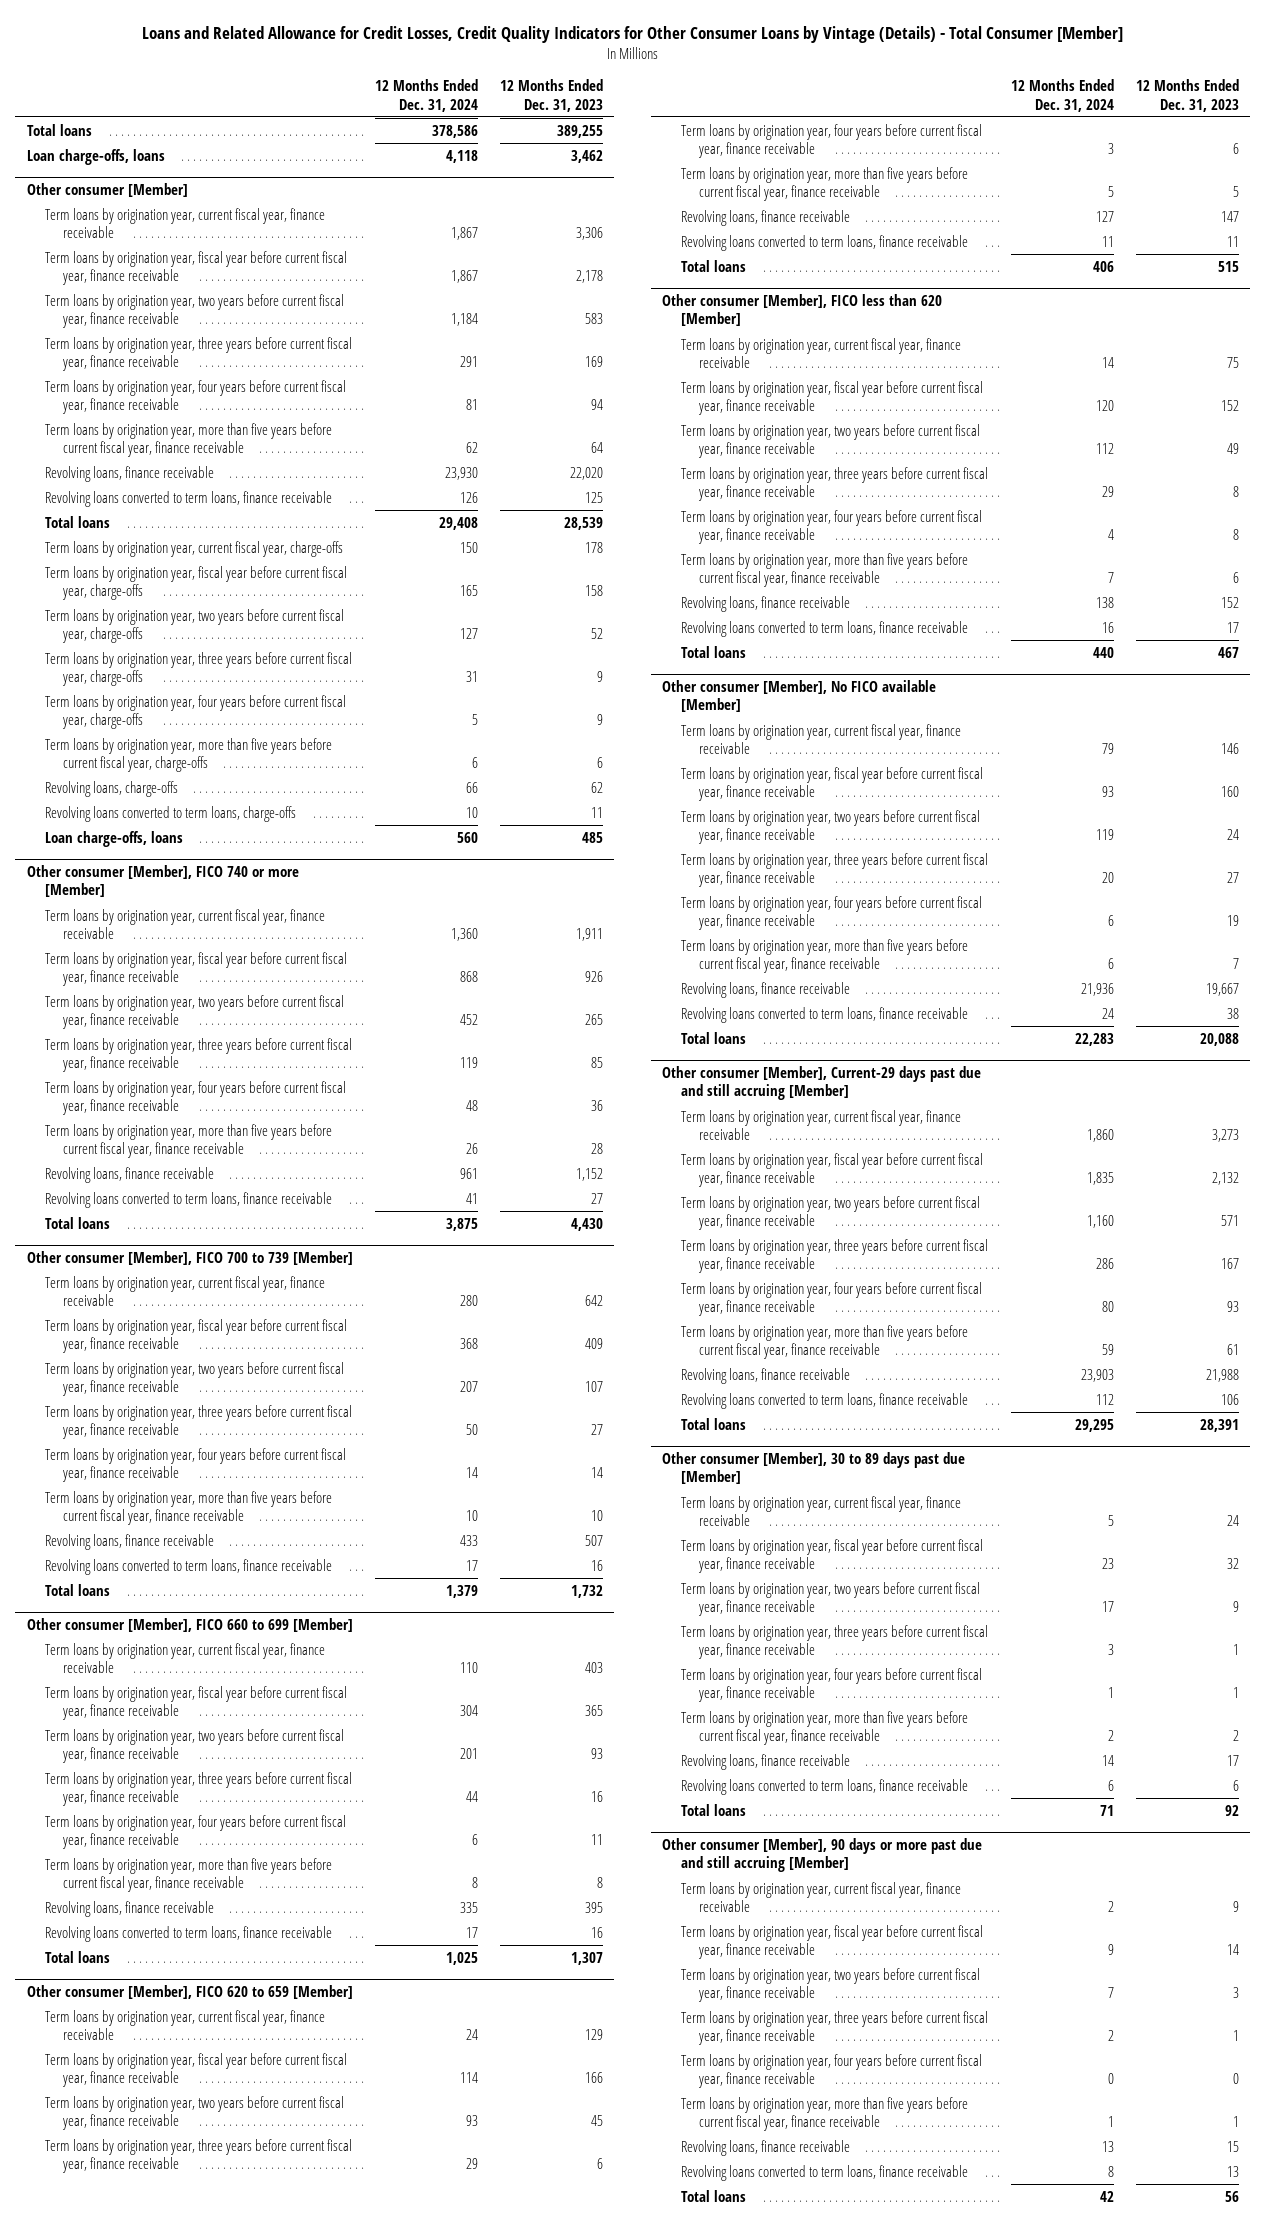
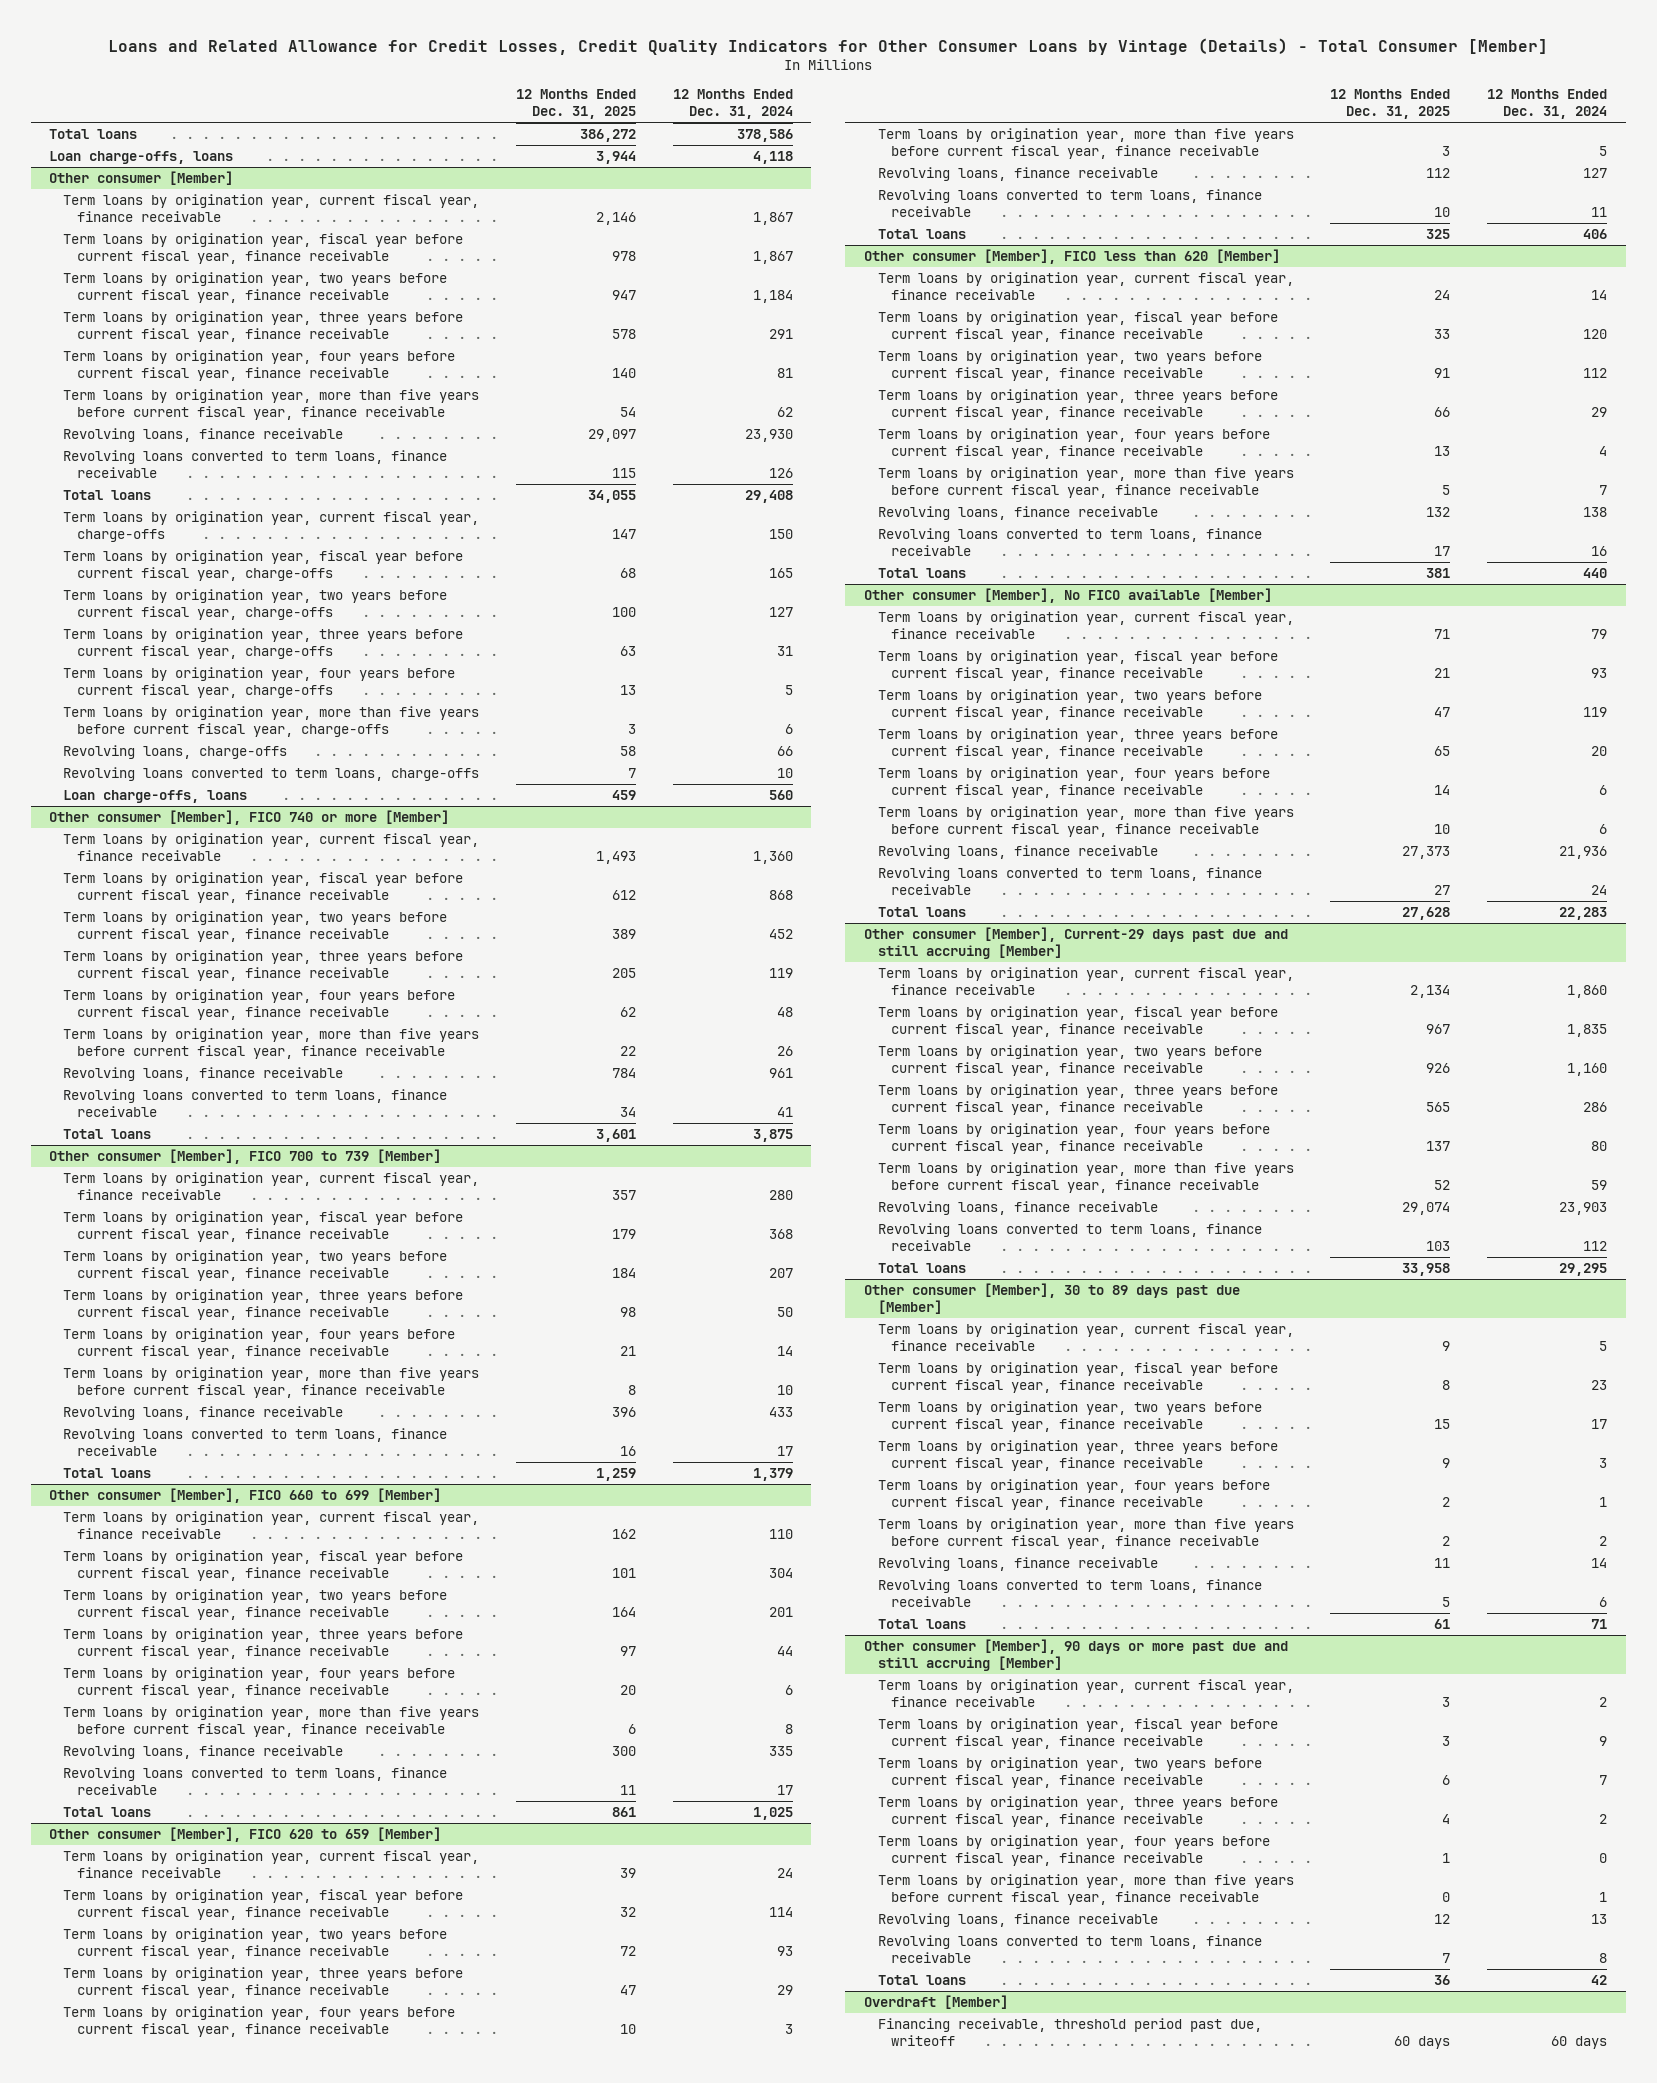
- | 12 Months Ended Dec. 31, 2024 | 12 Months Ended Dec. 31, 2023
+ | 12 Months Ended Dec. 31, 2025 | 12 Months Ended Dec. 31, 2024
+ Overdraft [Member]
+ Financing receivable, threshold period past due, writeoff | 60 days | 60 days

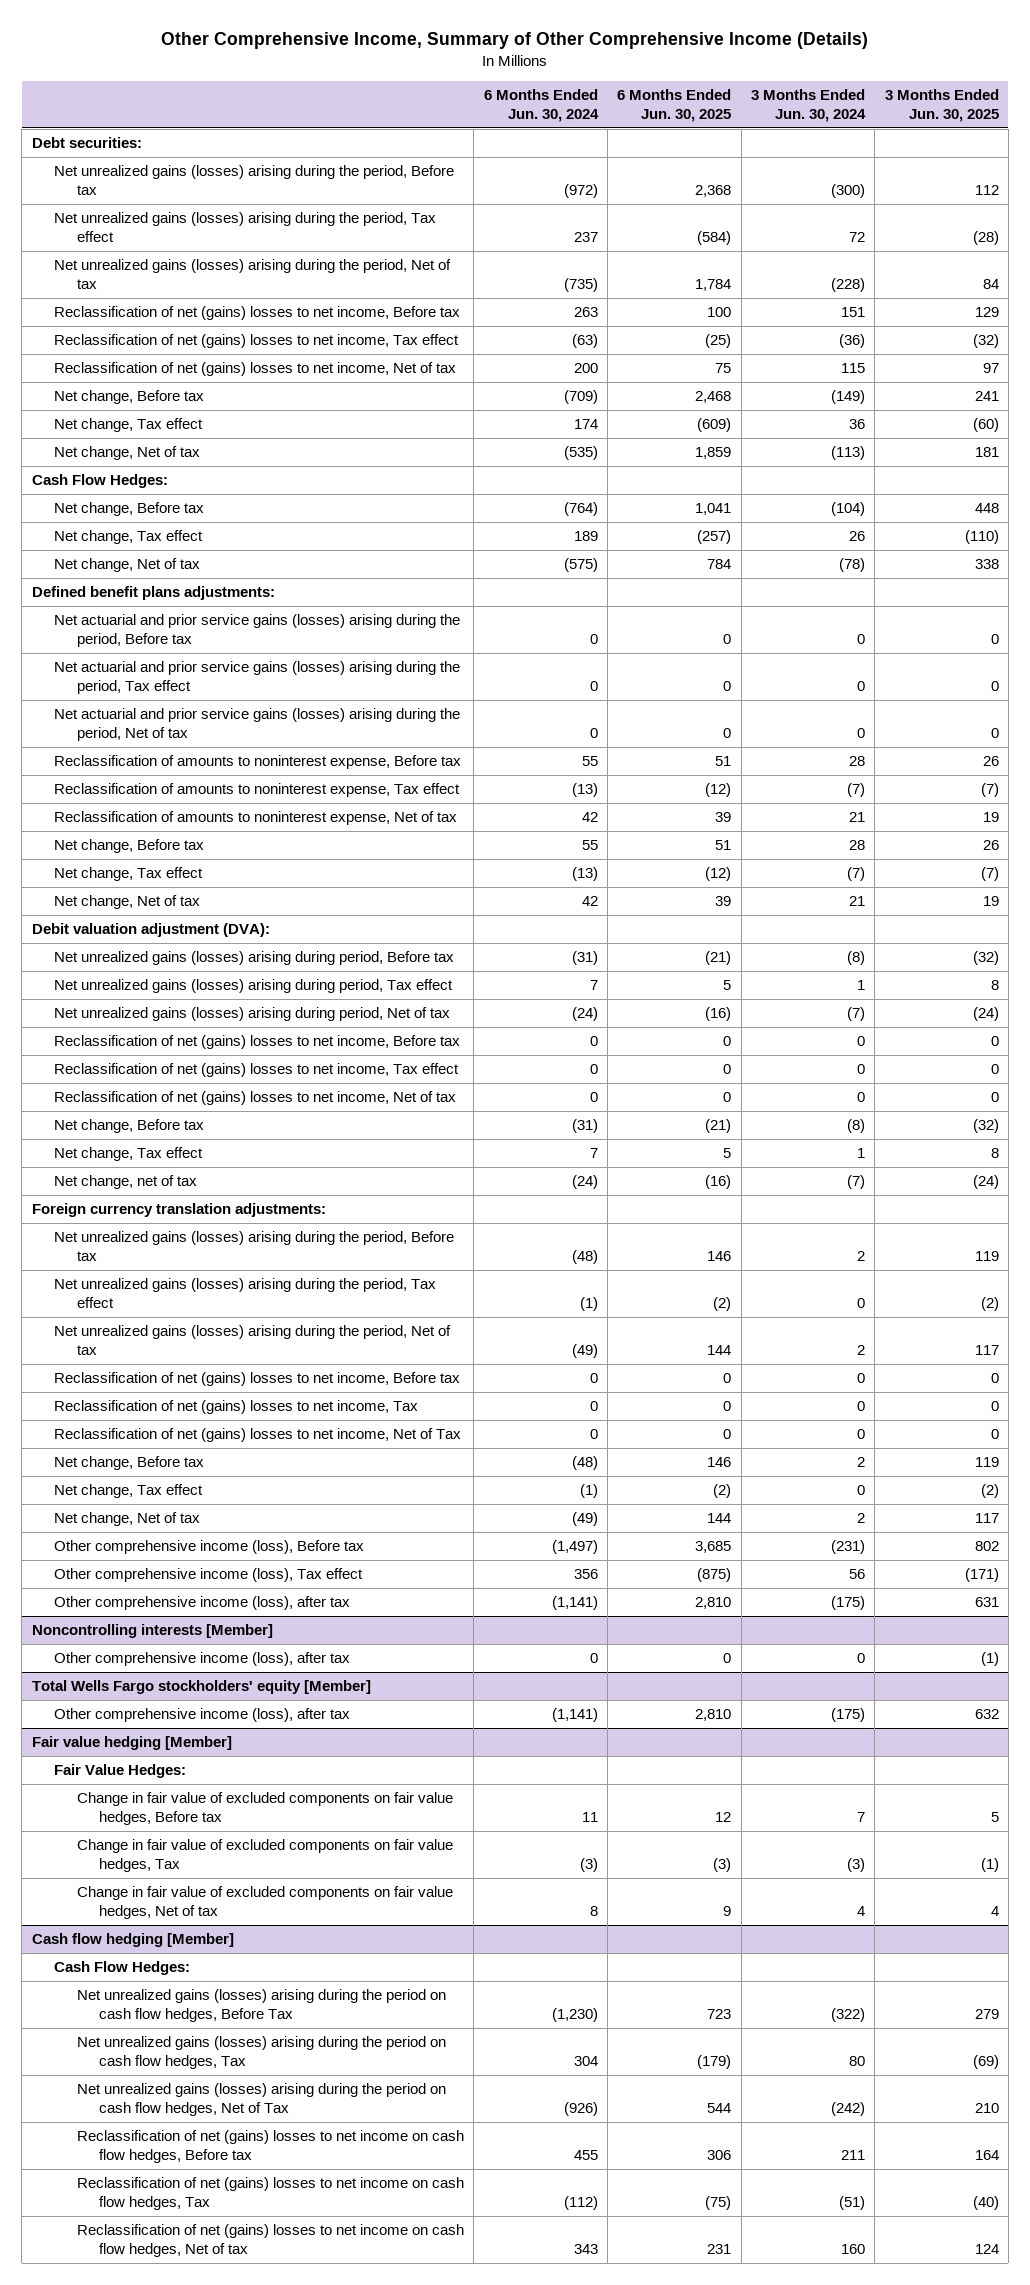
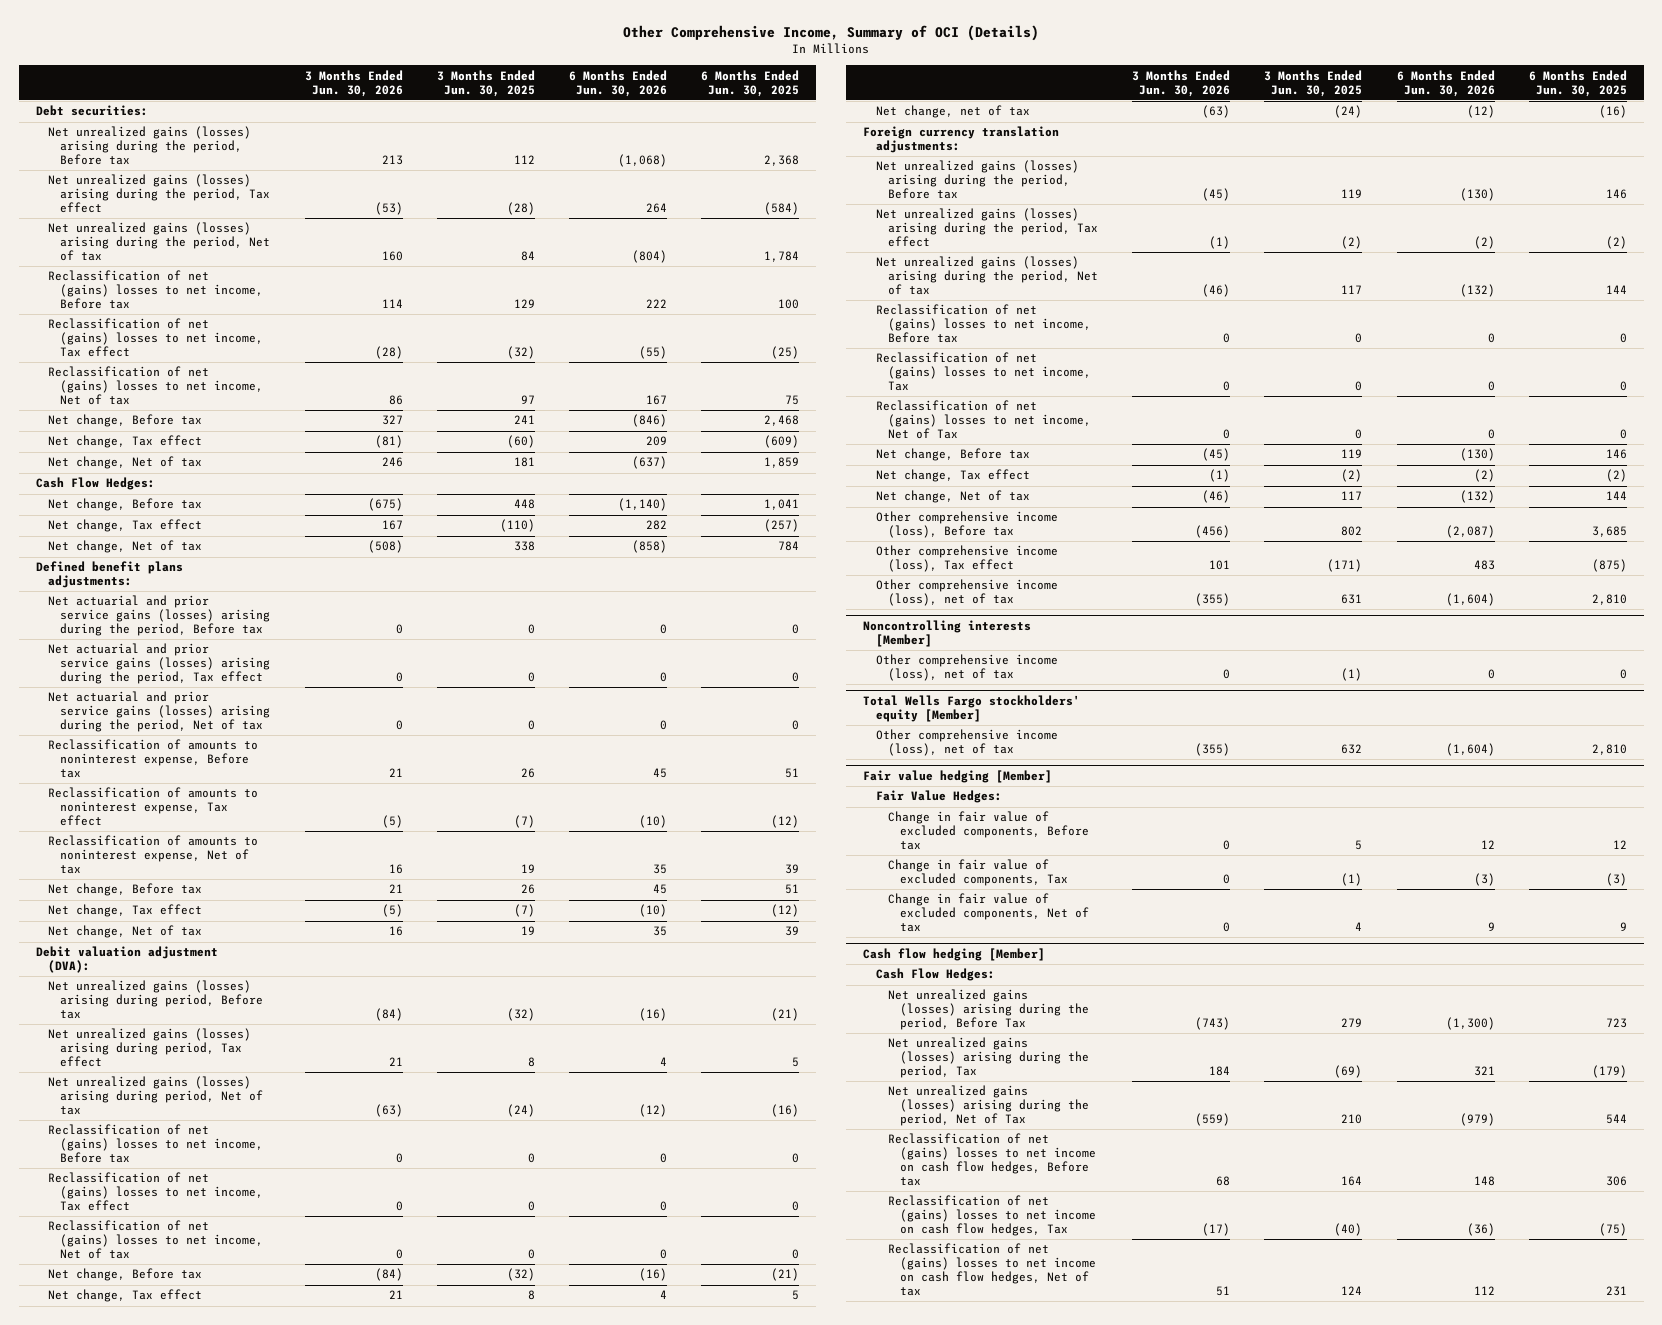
- Other Comprehensive Income, Summary of Other Comprehensive Income (Details)
+ Other Comprehensive Income, Summary of OCI (Details)
- | 6 Months Ended Jun. 30, 2024 | 6 Months Ended Jun. 30, 2025 | 3 Months Ended Jun. 30, 2024 | 3 Months Ended Jun. 30, 2025
+ | 3 Months Ended Jun. 30, 2026 | 3 Months Ended Jun. 30, 2025 | 6 Months Ended Jun. 30, 2026 | 6 Months Ended Jun. 30, 2025
- Other comprehensive income (loss), after tax | (1,141) | 2,810 | (175) | 631
+ Other comprehensive income (loss), net of tax | (355) | 631 | (1,604) | 2,810
@ Noncontrolling interests [Member]
- Other comprehensive income (loss), after tax | 0 | 0 | 0 | (1)
+ Other comprehensive income (loss), net of tax | 0 | (1) | 0 | 0
@ Total Wells Fargo stockholders' equity [Member]
- Other comprehensive income (loss), after tax | (1,141) | 2,810 | (175) | 632
+ Other comprehensive income (loss), net of tax | (355) | 632 | (1,604) | 2,810
@ Fair value hedging [Member]
- Change in fair value of excluded components on fair value hedges, Before tax | 11 | 12 | 7 | 5
- Change in fair value of excluded components on fair value hedges, Tax | (3) | (3) | (3) | (1)
- Change in fair value of excluded components on fair value hedges, Net of tax | 8 | 9 | 4 | 4
+ Change in fair value of excluded components, Before tax | 0 | 5 | 12 | 12
+ Change in fair value of excluded components, Tax | 0 | (1) | (3) | (3)
+ Change in fair value of excluded components, Net of tax | 0 | 4 | 9 | 9
@ Cash flow hedging [Member]
- Net unrealized gains (losses) arising during the period on cash flow hedges, Before Tax | (1,230) | 723 | (322) | 279
- Net unrealized gains (losses) arising during the period on cash flow hedges, Tax | 304 | (179) | 80 | (69)
- Net unrealized gains (losses) arising during the period on cash flow hedges, Net of Tax | (926) | 544 | (242) | 210
+ Net unrealized gains (losses) arising during the period, Before Tax | (743) | 279 | (1,300) | 723
+ Net unrealized gains (losses) arising during the period, Tax | 184 | (69) | 321 | (179)
+ Net unrealized gains (losses) arising during the period, Net of Tax | (559) | 210 | (979) | 544

